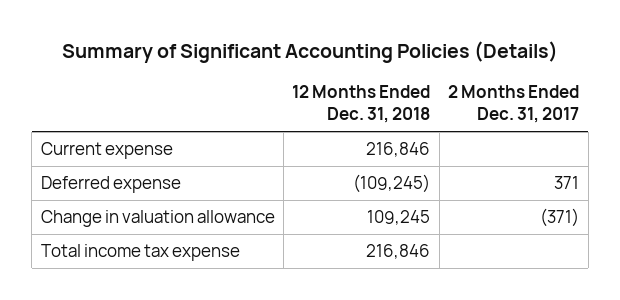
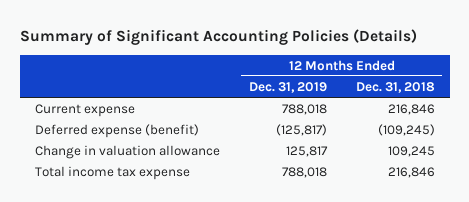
- | 12 Months Ended Dec. 31, 2018 | 2 Months Ended Dec. 31, 2017
+ | 12 Months Ended Dec. 31, 2019 | 12 Months Ended Dec. 31, 2018
- Deferred expense | (109,245) | 371
+ Deferred expense (benefit) | (125,817) | (109,245)

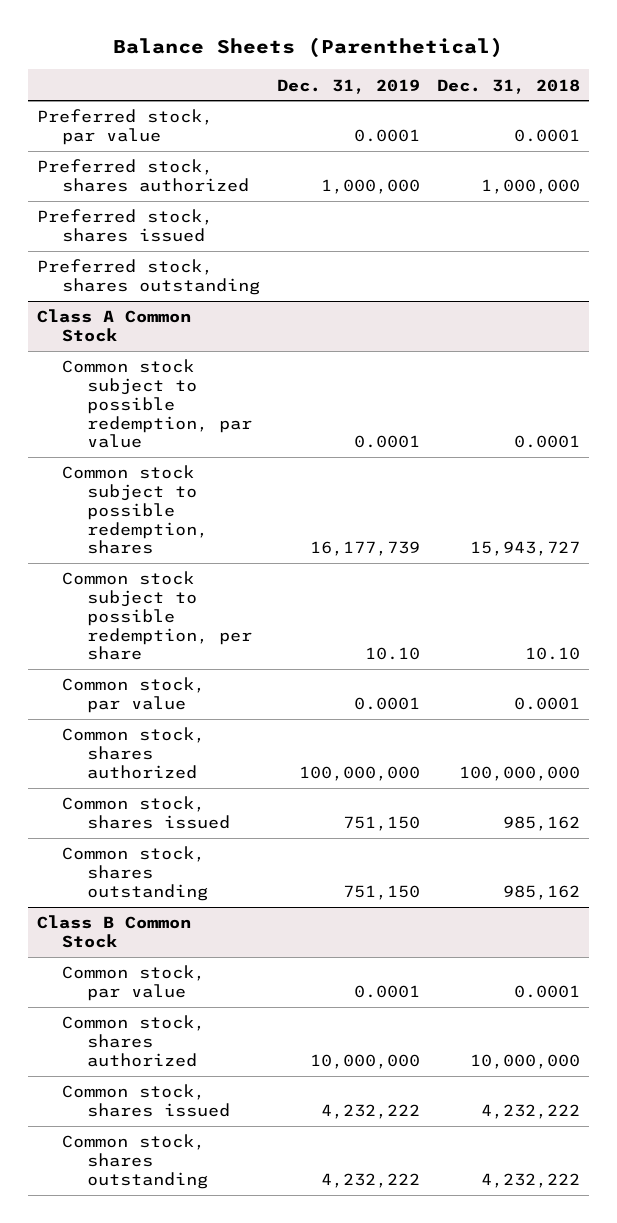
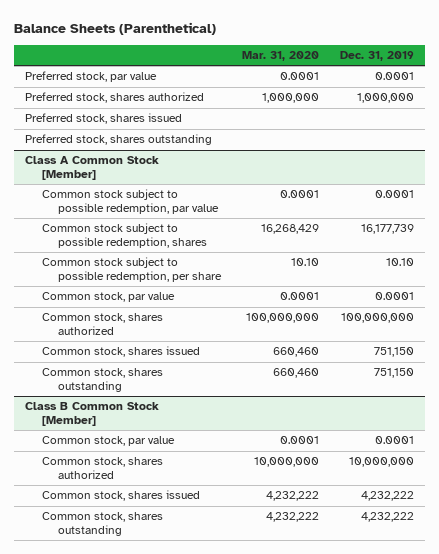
- | Dec. 31, 2019 | Dec. 31, 2018
+ | Mar. 31, 2020 | Dec. 31, 2019
- Class A Common Stock
+ Class A Common Stock [Member]
- Class B Common Stock
+ Class B Common Stock [Member]

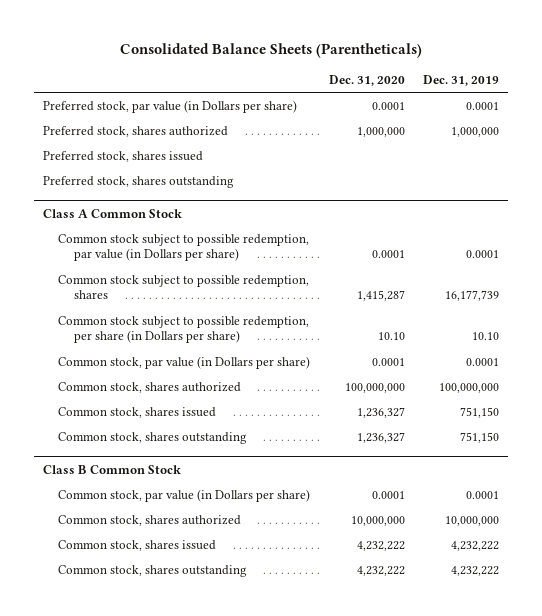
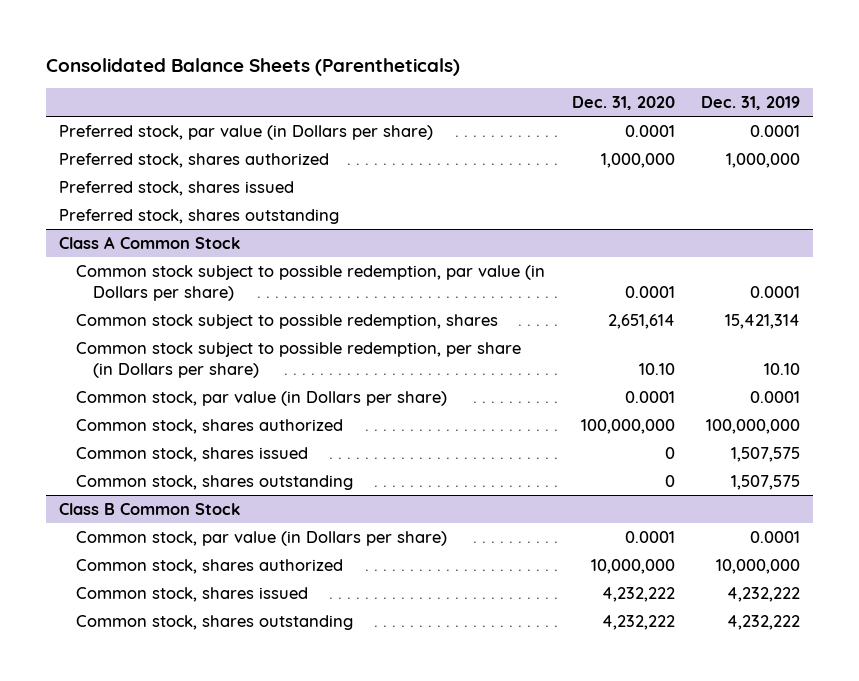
@ Class A Common Stock
- Common stock subject to possible redemption, shares | 1,415,287 | 16,177,739
+ Common stock subject to possible redemption, shares | 2,651,614 | 15,421,314
- Common stock, shares issued | 1,236,327 | 751,150
- Common stock, shares outstanding | 1,236,327 | 751,150
+ Common stock, shares issued | 0 | 1,507,575
+ Common stock, shares outstanding | 0 | 1,507,575

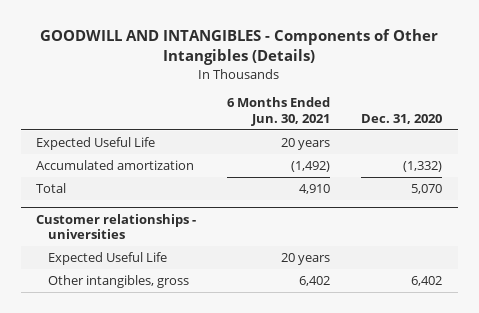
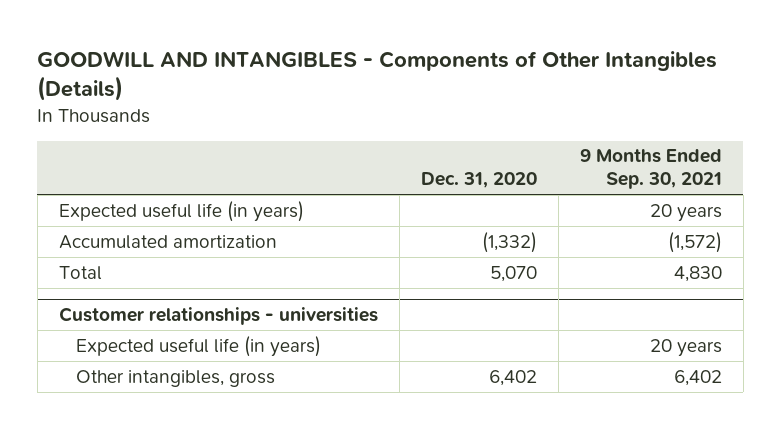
- | 6 Months Ended Jun. 30, 2021 | Dec. 31, 2020
+ | Dec. 31, 2020 | 9 Months Ended Sep. 30, 2021
- Expected Useful Life | 20 years |
+ Expected useful life (in years) | | 20 years
@ Customer relationships - universities
- Expected Useful Life | 20 years |
+ Expected useful life (in years) | | 20 years

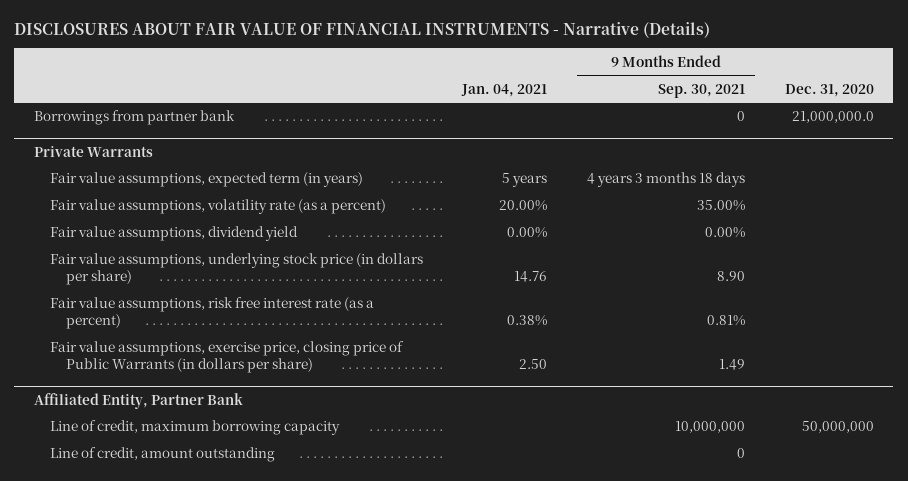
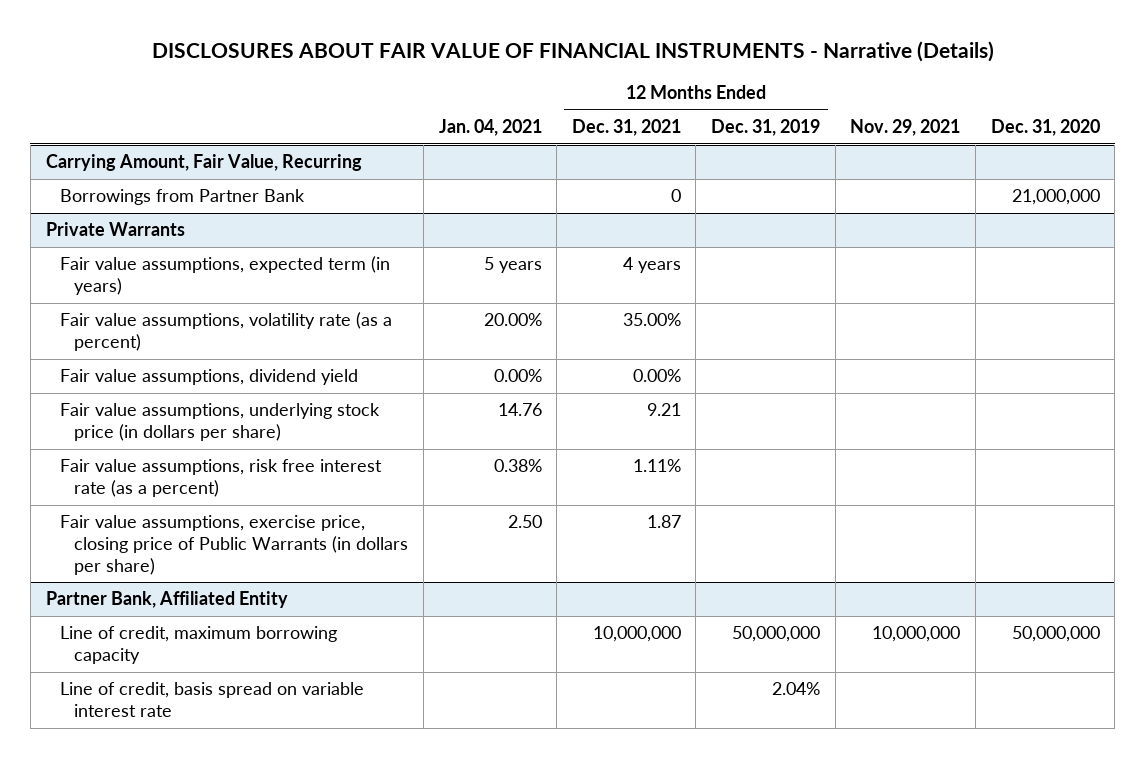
- | Jan. 04, 2021 | 9 Months Ended Sep. 30, 2021 | Dec. 31, 2020
+ | Jan. 04, 2021 | 12 Months Ended Dec. 31, 2021 | 12 Months Ended Dec. 31, 2019 | Nov. 29, 2021 | Dec. 31, 2020
- Borrowings from partner bank | | 0 | 21,000,000.0
+ Carrying Amount, Fair Value, Recurring
+ Borrowings from Partner Bank | | 0 | | | 21,000,000
- Affiliated Entity, Partner Bank
+ Partner Bank, Affiliated Entity
- Line of credit, amount outstanding | | 0 |
+ Line of credit, basis spread on variable interest rate | | | 2.04% | |

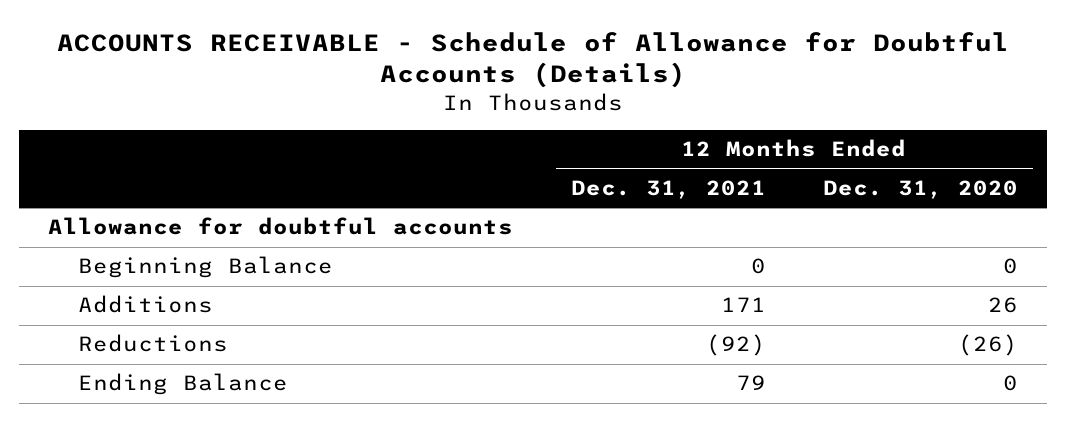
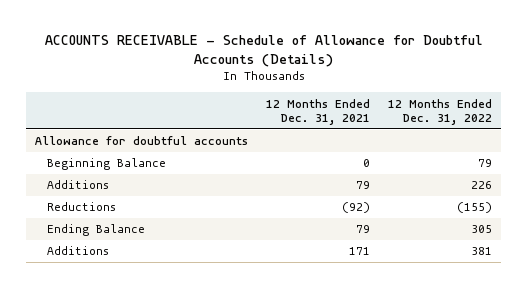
- | 12 Months Ended Dec. 31, 2021 | 12 Months Ended Dec. 31, 2020
+ | 12 Months Ended Dec. 31, 2021 | 12 Months Ended Dec. 31, 2022
+ Additions | 79 | 226
moved down: Additions | 171 | 381

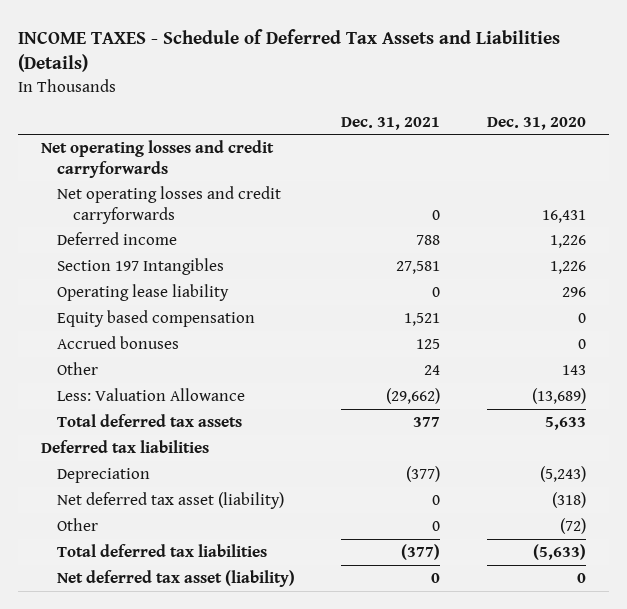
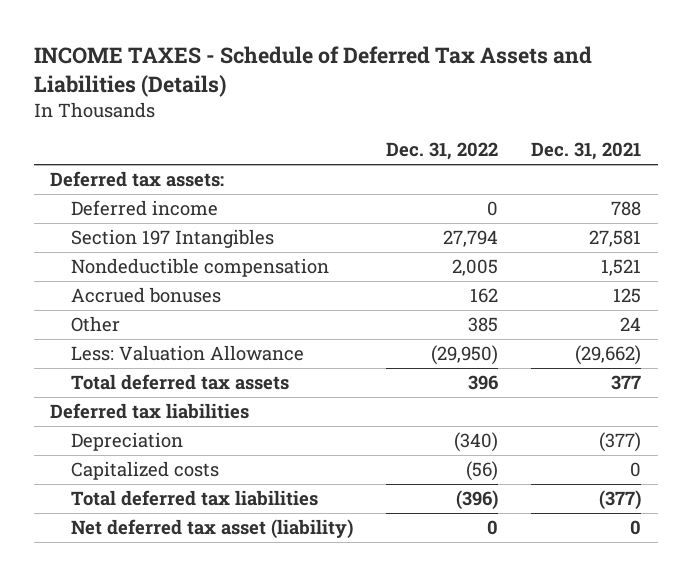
- | Dec. 31, 2021 | Dec. 31, 2020
+ | Dec. 31, 2022 | Dec. 31, 2021
- Net operating losses and credit carryforwards
- Net operating losses and credit carryforwards | 0 | 16,431
+ Deferred tax assets:
- Operating lease liability | 0 | 296
- Equity based compensation | 1,521 | 0
+ Nondeductible compensation | 2,005 | 1,521
- Net deferred tax asset (liability) | 0 | (318)
- Other | 0 | (72)
+ Capitalized costs | (56) | 0

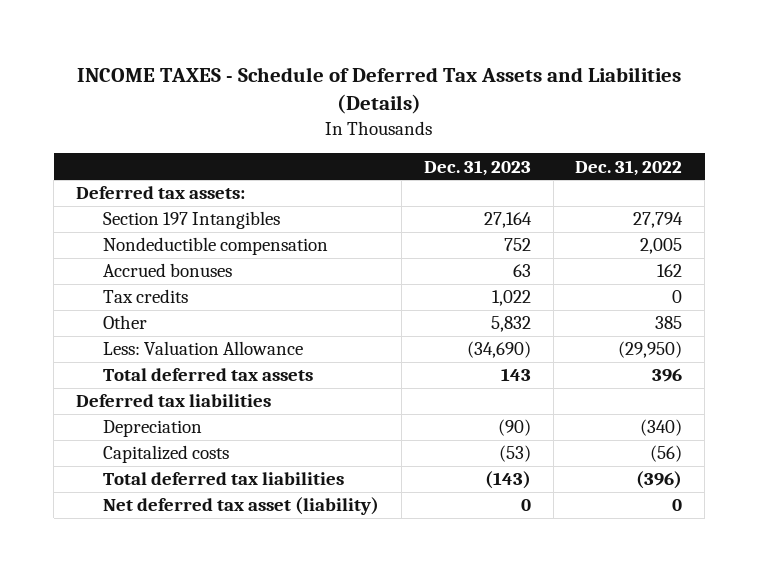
- | Dec. 31, 2022 | Dec. 31, 2021
+ | Dec. 31, 2023 | Dec. 31, 2022
- Deferred income | 0 | 788
+ Tax credits | 1,022 | 0

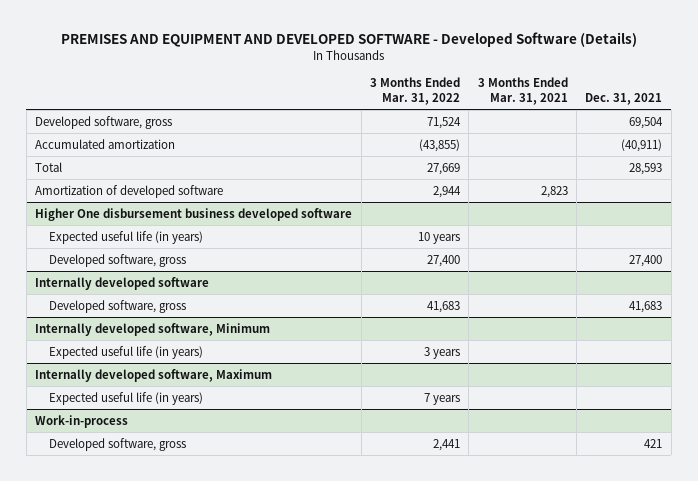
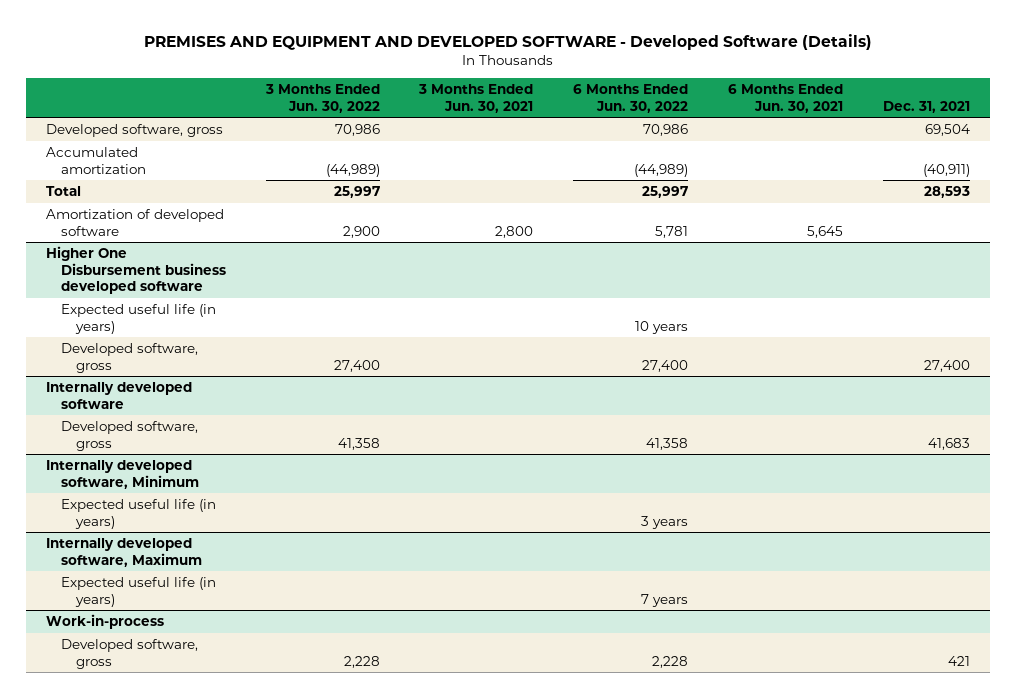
- | 3 Months Ended Mar. 31, 2022 | 3 Months Ended Mar. 31, 2021 | Dec. 31, 2021
+ | 3 Months Ended Jun. 30, 2022 | 3 Months Ended Jun. 30, 2021 | 6 Months Ended Jun. 30, 2022 | 6 Months Ended Jun. 30, 2021 | Dec. 31, 2021
- Higher One disbursement business developed software
+ Higher One Disbursement business developed software

